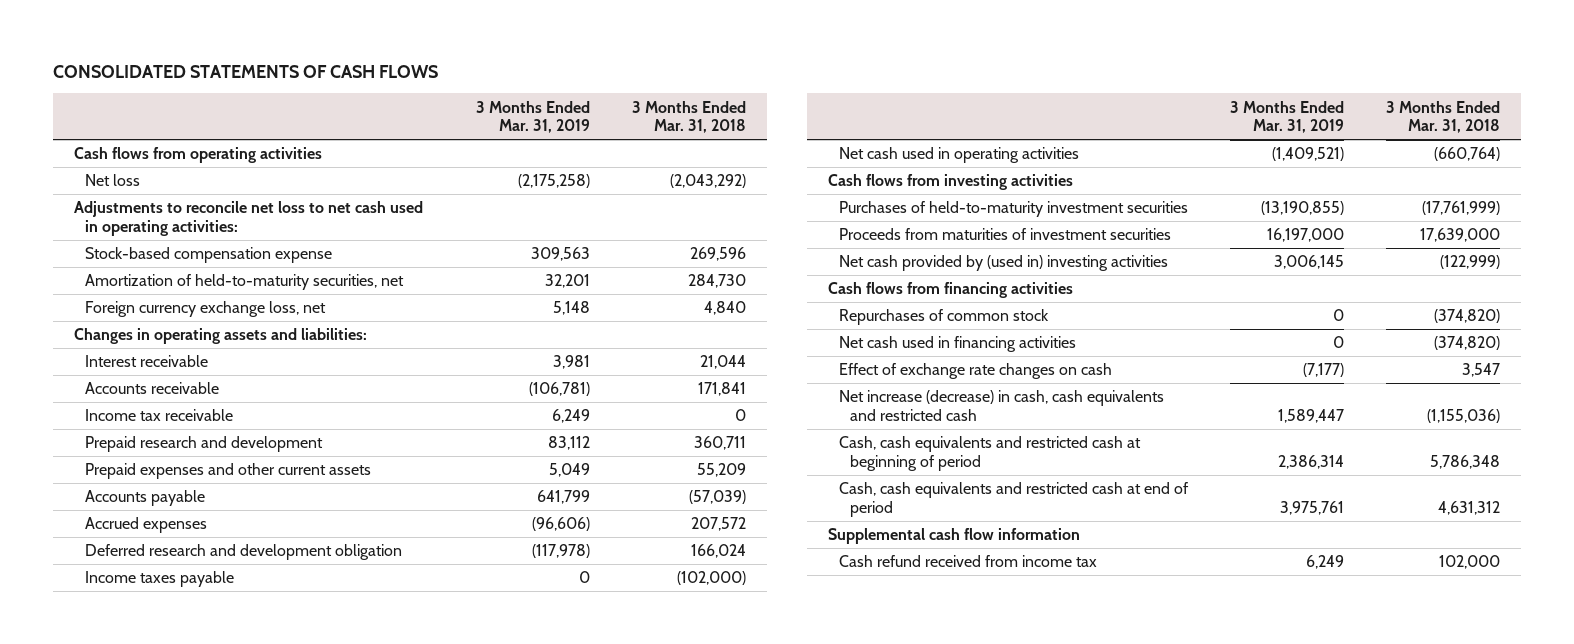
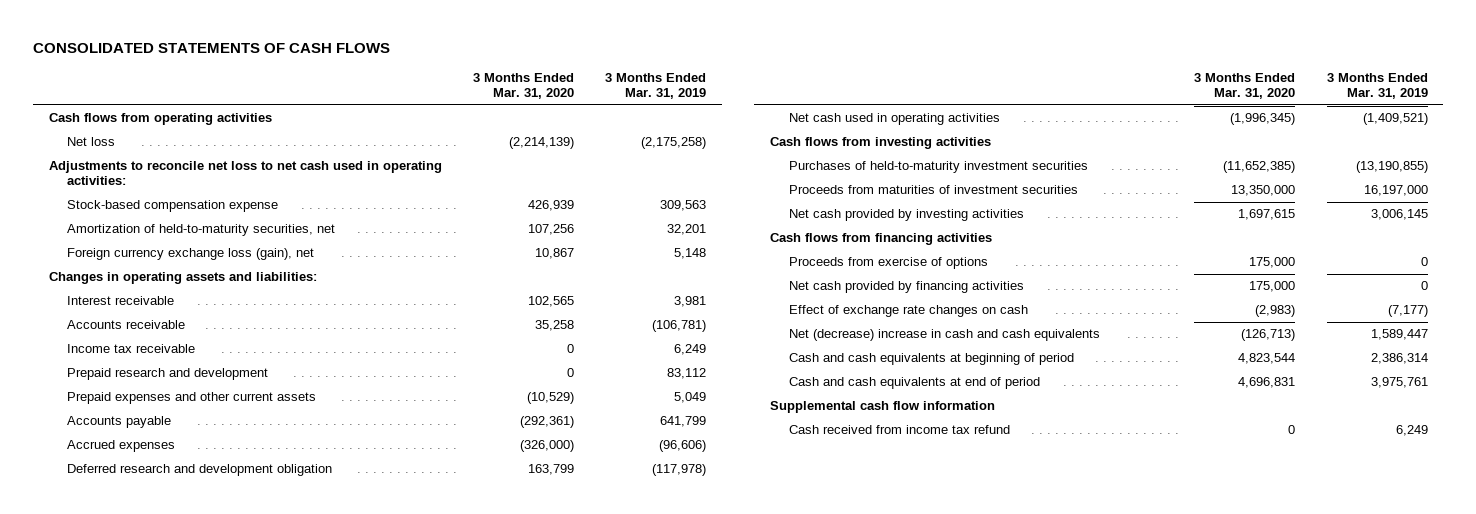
- | 3 Months Ended Mar. 31, 2019 | 3 Months Ended Mar. 31, 2018
+ | 3 Months Ended Mar. 31, 2020 | 3 Months Ended Mar. 31, 2019
- Foreign currency exchange loss, net | 5,148 | 4,840
+ Foreign currency exchange loss (gain), net | 10,867 | 5,148
- Income taxes payable | 0 | (102,000)
- Net cash provided by (used in) investing activities | 3,006,145 | (122,999)
+ Net cash provided by investing activities | 1,697,615 | 3,006,145
- Repurchases of common stock | 0 | (374,820)
- Net cash used in financing activities | 0 | (374,820)
+ Proceeds from exercise of options | 175,000 | 0
+ Net cash provided by financing activities | 175,000 | 0
- Net increase (decrease) in cash, cash equivalents and restricted cash | 1,589,447 | (1,155,036)
- Cash, cash equivalents and restricted cash at beginning of period | 2,386,314 | 5,786,348
- Cash, cash equivalents and restricted cash at end of period | 3,975,761 | 4,631,312
+ Net (decrease) increase in cash and cash equivalents | (126,713) | 1,589,447
+ Cash and cash equivalents at beginning of period | 4,823,544 | 2,386,314
+ Cash and cash equivalents at end of period | 4,696,831 | 3,975,761
- Cash refund received from income tax | 6,249 | 102,000
+ Cash received from income tax refund | 0 | 6,249

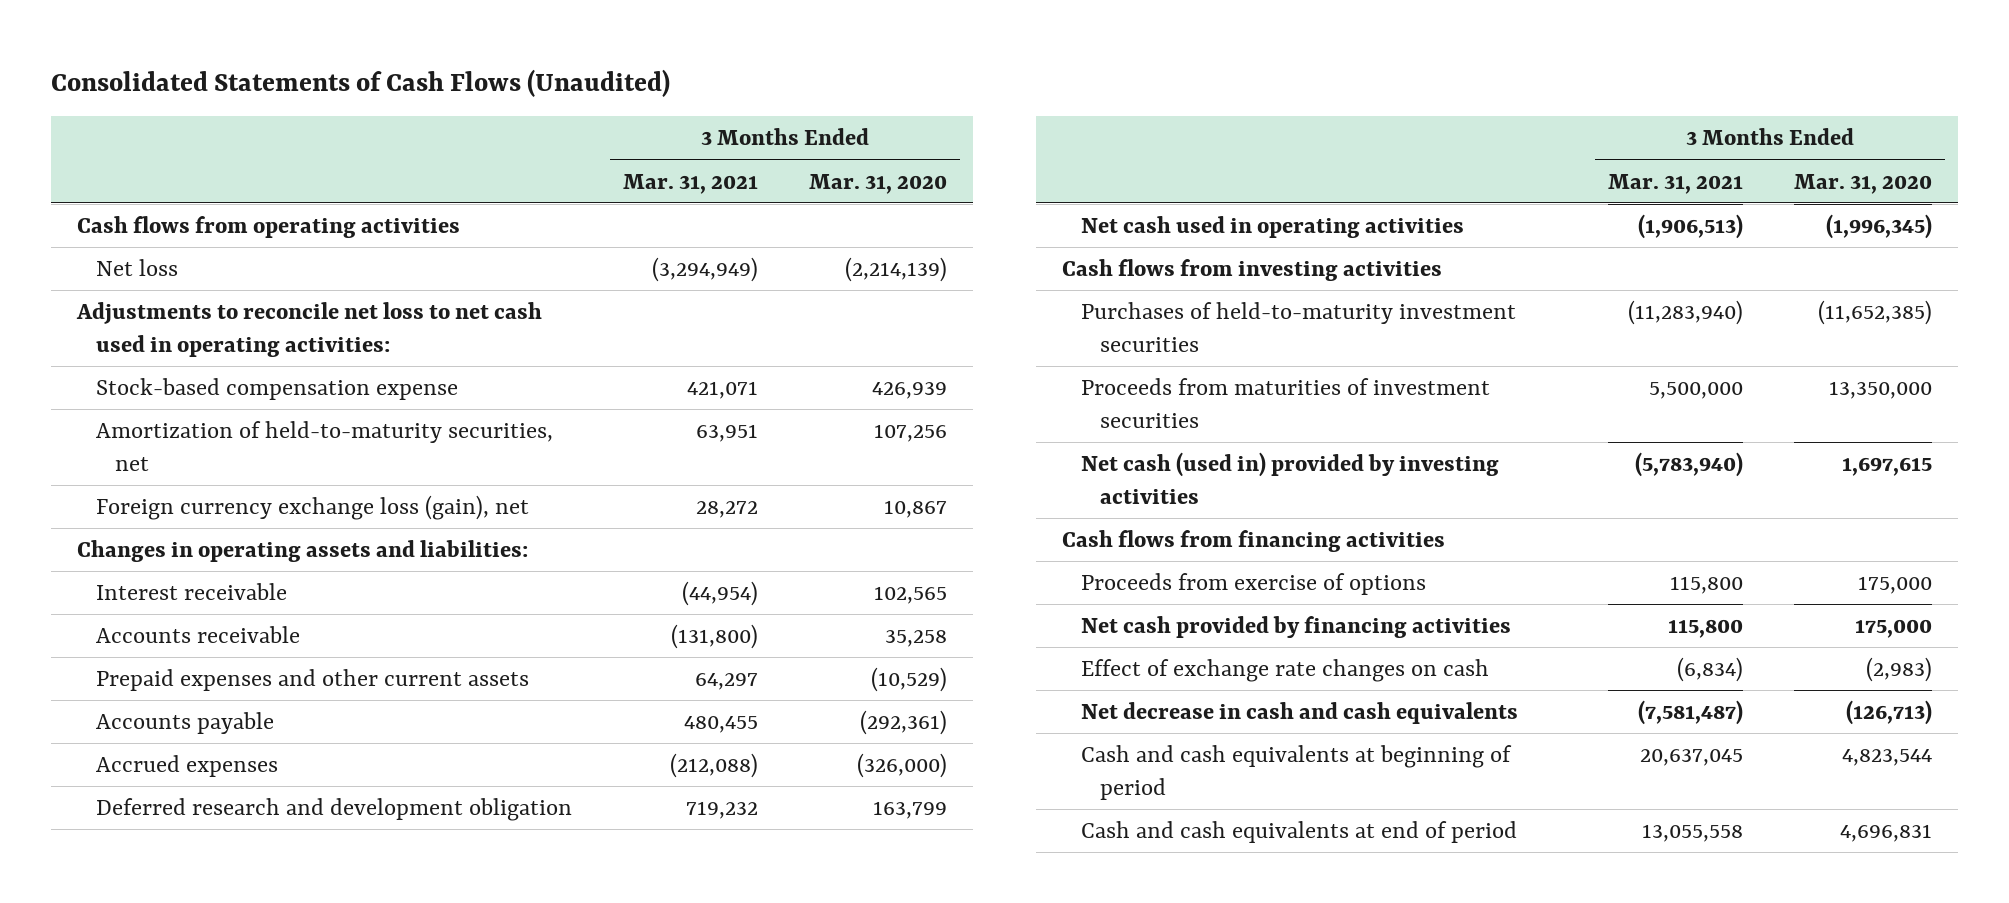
- CONSOLIDATED STATEMENTS OF CASH FLOWS
+ Consolidated Statements of Cash Flows (Unaudited)
- | 3 Months Ended Mar. 31, 2020 | 3 Months Ended Mar. 31, 2019
+ | 3 Months Ended Mar. 31, 2021 | 3 Months Ended Mar. 31, 2020
- Income tax receivable | 0 | 6,249
- Prepaid research and development | 0 | 83,112
- Net cash provided by investing activities | 1,697,615 | 3,006,145
+ Net cash (used in) provided by investing activities | (5,783,940) | 1,697,615
- Net (decrease) increase in cash and cash equivalents | (126,713) | 1,589,447
+ Net decrease in cash and cash equivalents | (7,581,487) | (126,713)
- Supplemental cash flow information
- Cash received from income tax refund | 0 | 6,249

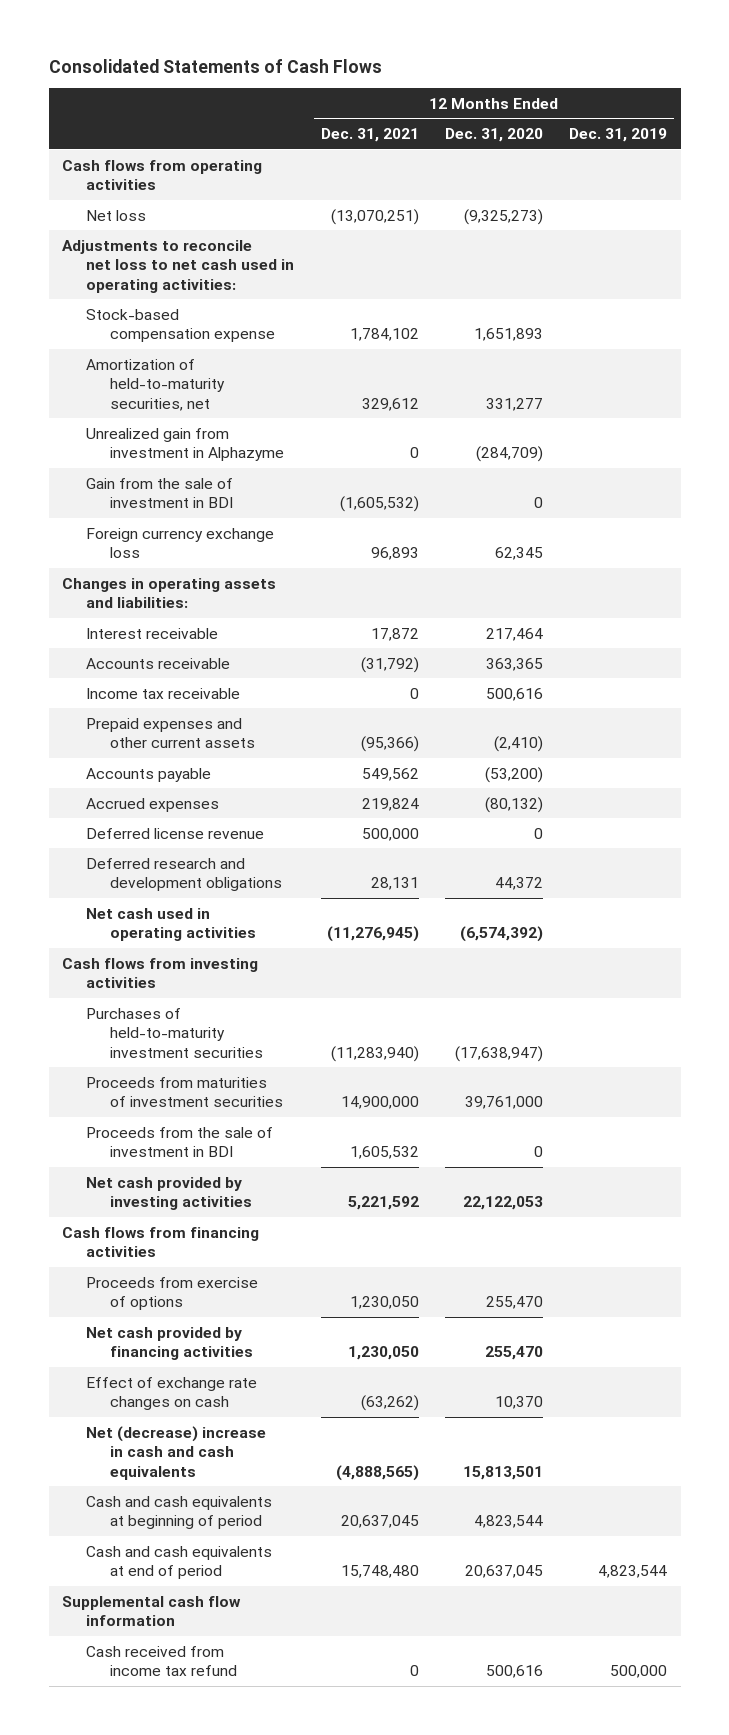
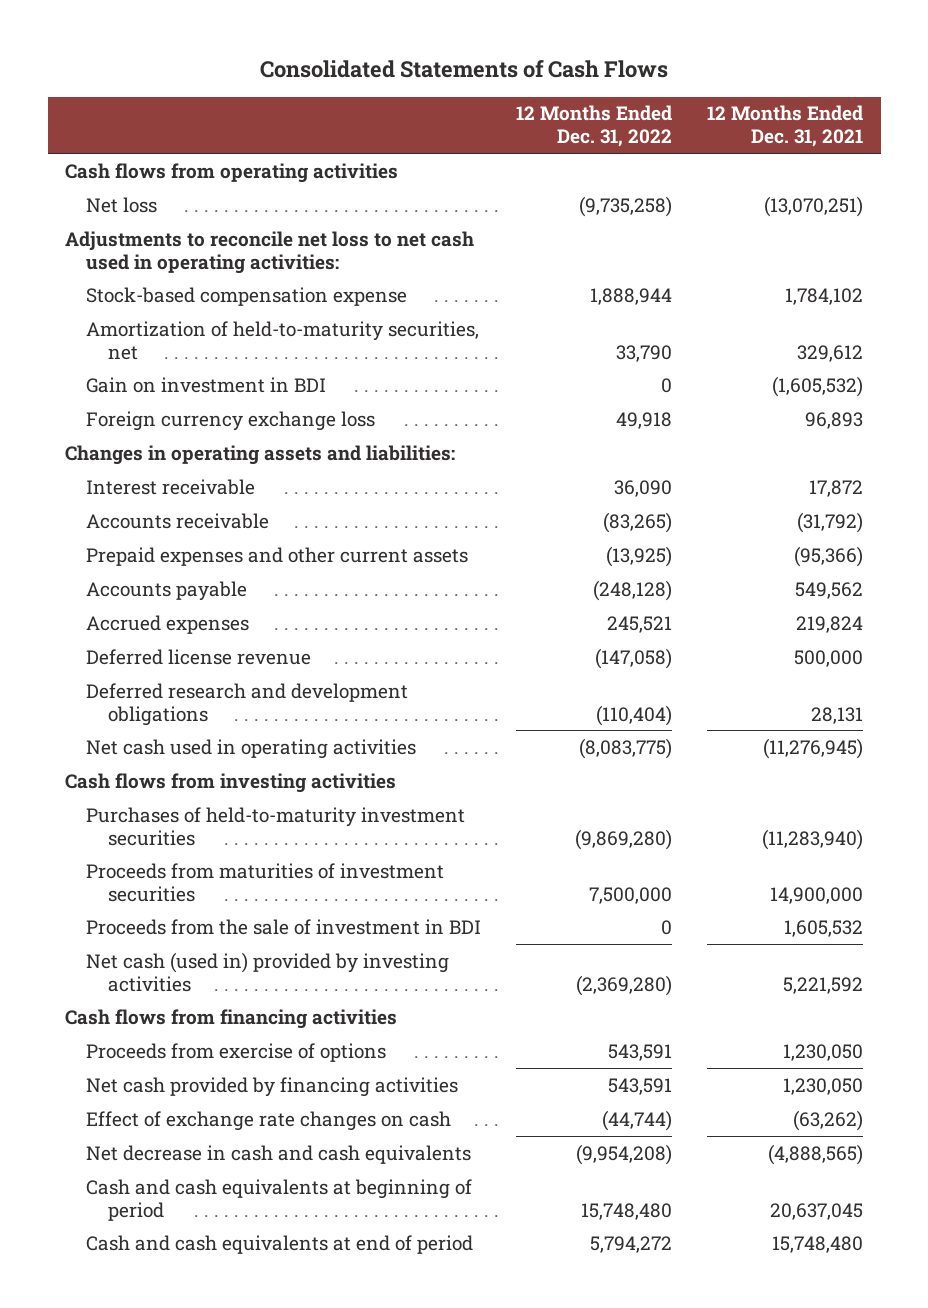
- | 12 Months Ended Dec. 31, 2021 | 12 Months Ended Dec. 31, 2020 | 12 Months Ended Dec. 31, 2019
+ | 12 Months Ended Dec. 31, 2022 | 12 Months Ended Dec. 31, 2021
- Unrealized gain from investment in Alphazyme | 0 | (284,709) |
- Gain from the sale of investment in BDI | (1,605,532) | 0 |
+ Gain on investment in BDI | 0 | (1,605,532)
- Income tax receivable | 0 | 500,616 |
- Net cash provided by investing activities | 5,221,592 | 22,122,053 |
+ Net cash (used in) provided by investing activities | (2,369,280) | 5,221,592
- Net (decrease) increase in cash and cash equivalents | (4,888,565) | 15,813,501 |
+ Net decrease in cash and cash equivalents | (9,954,208) | (4,888,565)
- Supplemental cash flow information
- Cash received from income tax refund | 0 | 500,616 | 500,000

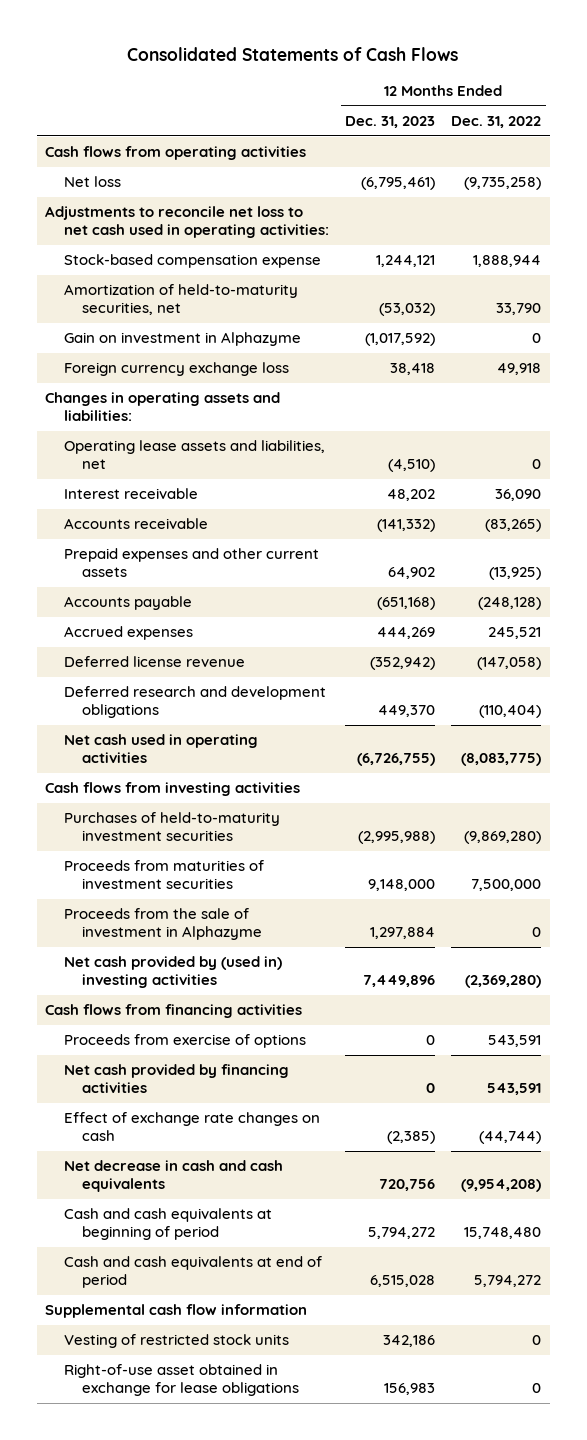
- | 12 Months Ended Dec. 31, 2022 | 12 Months Ended Dec. 31, 2021
+ | 12 Months Ended Dec. 31, 2023 | 12 Months Ended Dec. 31, 2022
- Gain on investment in BDI | 0 | (1,605,532)
+ Gain on investment in Alphazyme | (1,017,592) | 0
+ Operating lease assets and liabilities, net | (4,510) | 0
- Proceeds from the sale of investment in BDI | 0 | 1,605,532
- Net cash (used in) provided by investing activities | (2,369,280) | 5,221,592
+ Proceeds from the sale of investment in Alphazyme | 1,297,884 | 0
+ Net cash provided by (used in) investing activities | 7,449,896 | (2,369,280)
+ Supplemental cash flow information
+ Vesting of restricted stock units | 342,186 | 0
+ Right-of-use asset obtained in exchange for lease obligations | 156,983 | 0

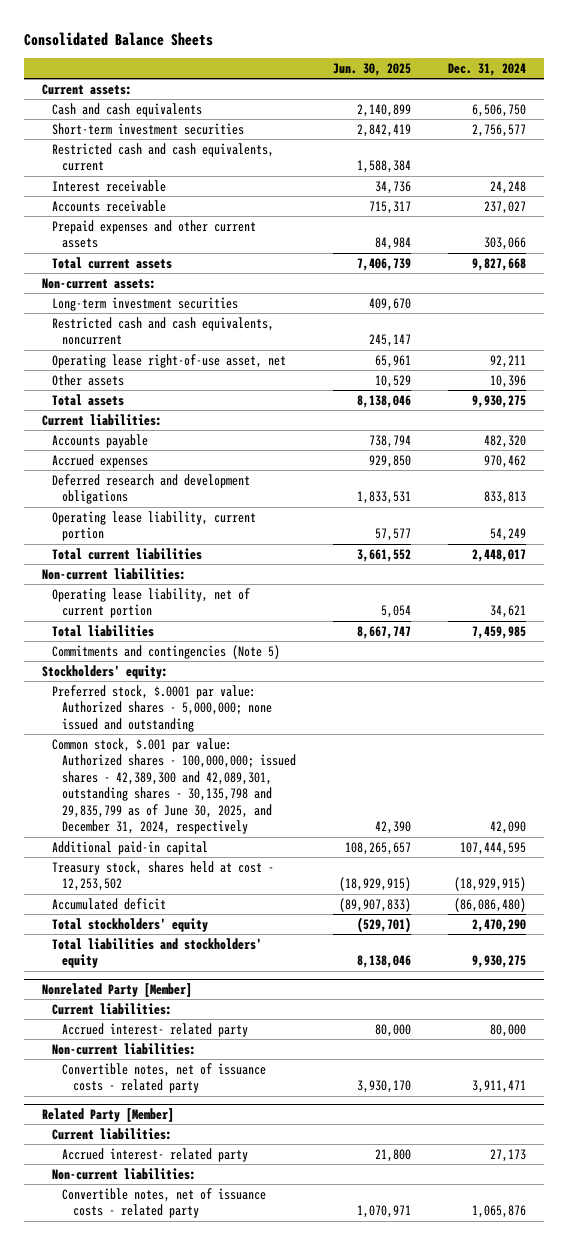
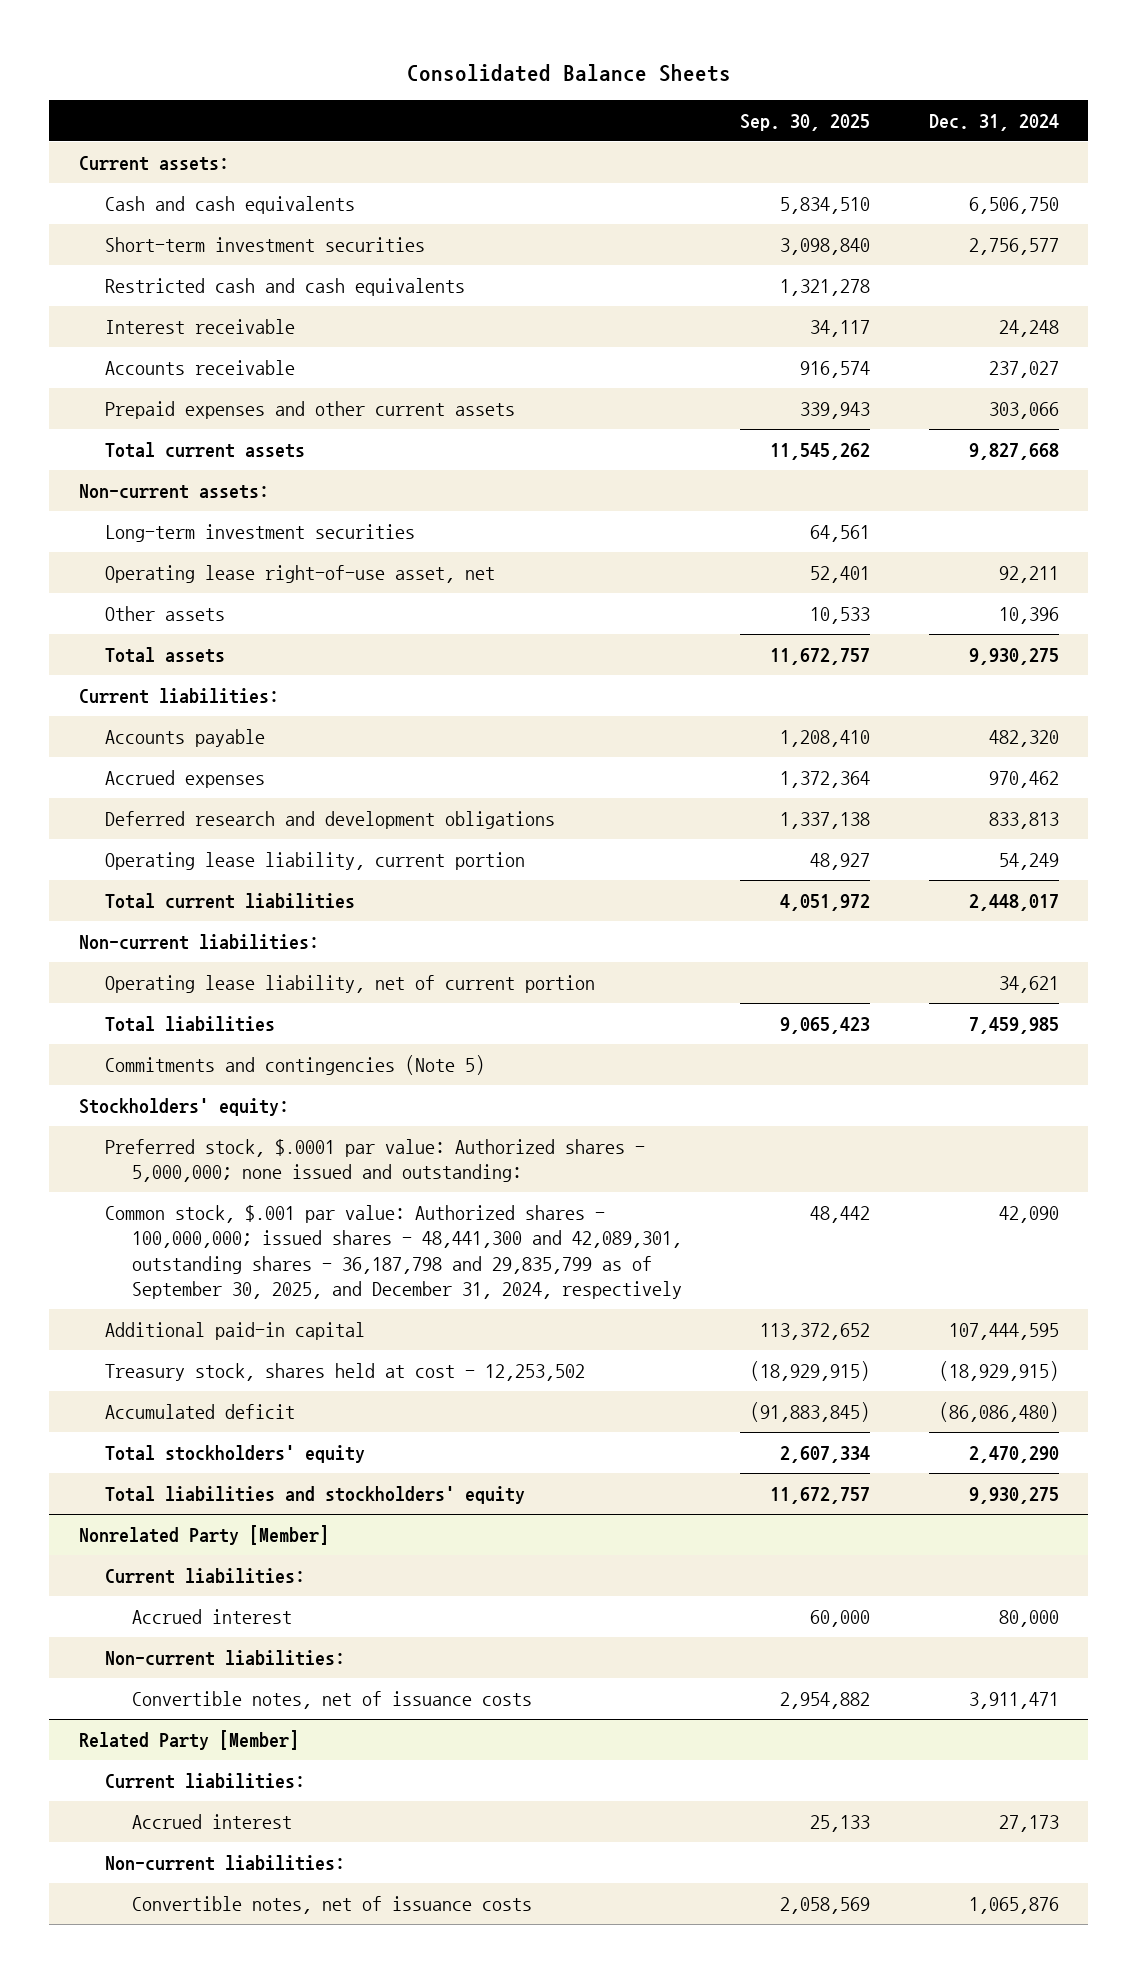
- | Jun. 30, 2025 | Dec. 31, 2024
+ | Sep. 30, 2025 | Dec. 31, 2024
- Restricted cash and cash equivalents, current | 1,588,384 |
+ Restricted cash and cash equivalents | 1,321,278 |
- Restricted cash and cash equivalents, noncurrent | 245,147 |
- Preferred stock, $.0001 par value: Authorized shares - 5,000,000; none issued and outstanding
- Common stock, $.001 par value: Authorized shares - 100,000,000; issued shares - 42,389,300 and 42,089,301, outstanding shares - 30,135,798 and 29,835,799 as of June 30, 2025, and December 31, 2024, respectively | 42,390 | 42,090
+ Preferred stock, $.0001 par value: Authorized shares - 5,000,000; none issued and outstanding:
+ Common stock, $.001 par value: Authorized shares - 100,000,000; issued shares - 48,441,300 and 42,089,301, outstanding shares - 36,187,798 and 29,835,799 as of September 30, 2025, and December 31, 2024, respectively | 48,442 | 42,090
@ Nonrelated Party [Member]
- Accrued interest- related party | 80,000 | 80,000
+ Accrued interest | 60,000 | 80,000
- Convertible notes, net of issuance costs - related party | 3,930,170 | 3,911,471
+ Convertible notes, net of issuance costs | 2,954,882 | 3,911,471
@ Related Party [Member]
- Accrued interest- related party | 21,800 | 27,173
+ Accrued interest | 25,133 | 27,173
- Convertible notes, net of issuance costs - related party | 1,070,971 | 1,065,876
+ Convertible notes, net of issuance costs | 2,058,569 | 1,065,876

